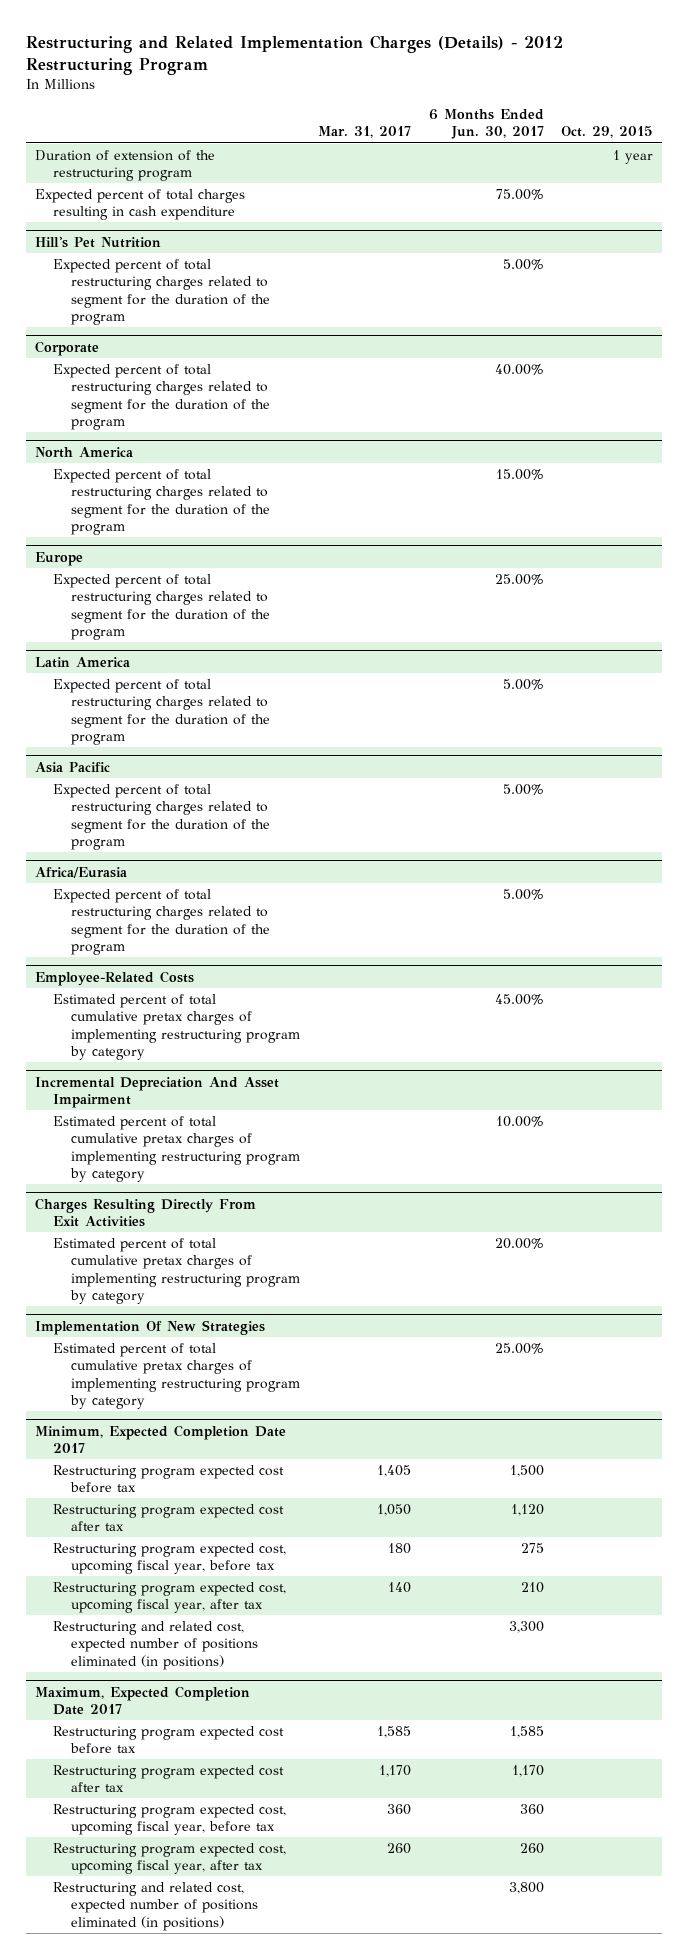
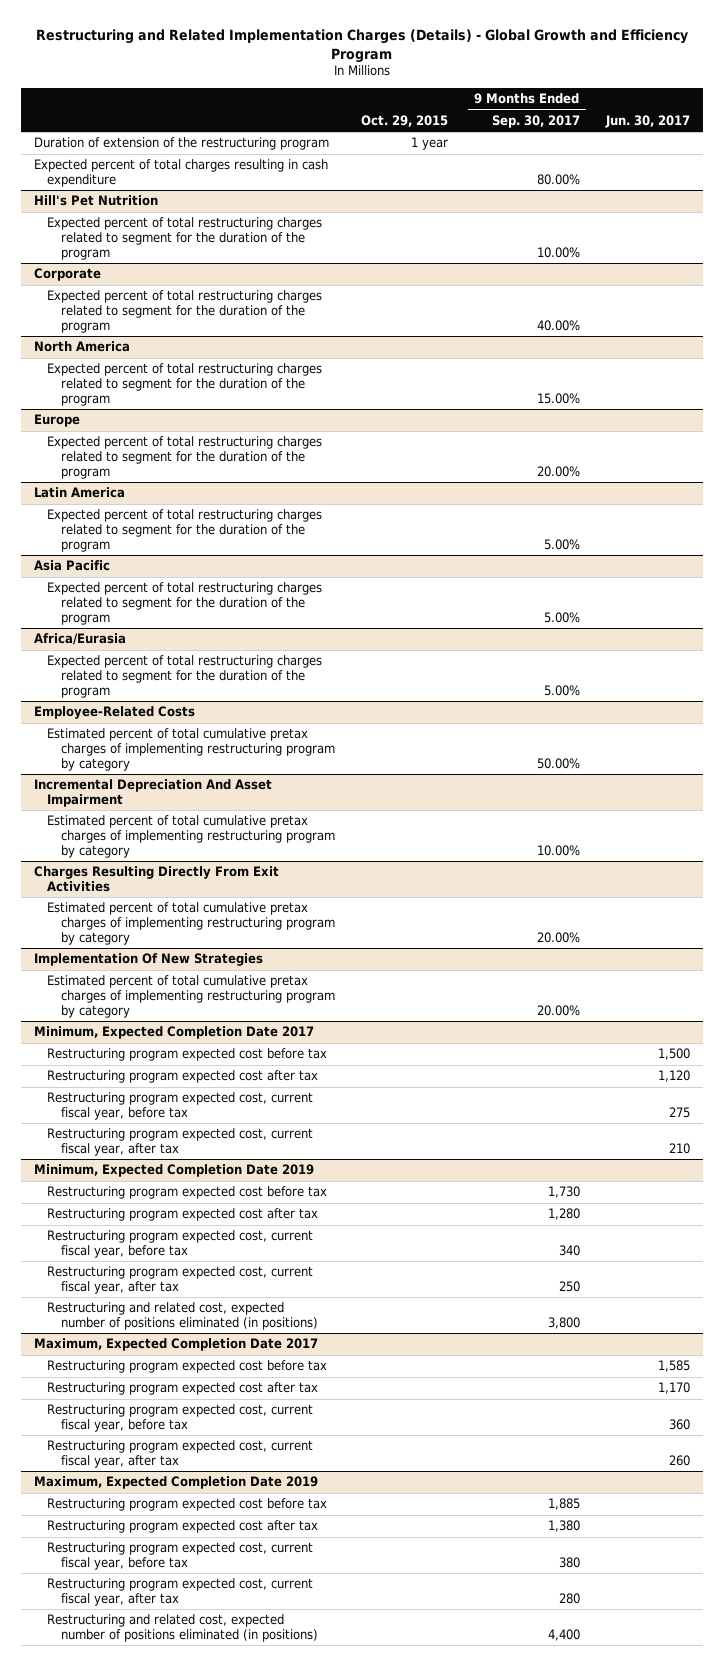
- Restructuring and Related Implementation Charges (Details) - 2012 Restructuring Program
+ Restructuring and Related Implementation Charges (Details) - Global Growth and Efficiency Program
- | Mar. 31, 2017 | 6 Months Ended Jun. 30, 2017 | Oct. 29, 2015
+ | Oct. 29, 2015 | 9 Months Ended Sep. 30, 2017 | Jun. 30, 2017
@ Minimum, Expected Completion Date 2017
- Restructuring program expected cost, upcoming fiscal year, before tax | 180 | 275 |
- Restructuring program expected cost, upcoming fiscal year, after tax | 140 | 210 |
- Restructuring and related cost, expected number of positions eliminated (in positions) | | 3,300 |
+ Restructuring program expected cost, current fiscal year, before tax | | | 275
+ Restructuring program expected cost, current fiscal year, after tax | | | 210
+ Minimum, Expected Completion Date 2019
+ Restructuring program expected cost before tax | | 1,730 |
+ Restructuring program expected cost after tax | | 1,280 |
+ Restructuring program expected cost, current fiscal year, before tax | | 340 |
+ Restructuring program expected cost, current fiscal year, after tax | | 250 |
+ Restructuring and related cost, expected number of positions eliminated (in positions) | | 3,800 |
@ Maximum, Expected Completion Date 2017
- Restructuring program expected cost, upcoming fiscal year, before tax | 360 | 360 |
- Restructuring program expected cost, upcoming fiscal year, after tax | 260 | 260 |
- Restructuring and related cost, expected number of positions eliminated (in positions) | | 3,800 |
+ Restructuring program expected cost, current fiscal year, before tax | | | 360
+ Restructuring program expected cost, current fiscal year, after tax | | | 260
+ Maximum, Expected Completion Date 2019
+ Restructuring program expected cost before tax | | 1,885 |
+ Restructuring program expected cost after tax | | 1,380 |
+ Restructuring program expected cost, current fiscal year, before tax | | 380 |
+ Restructuring program expected cost, current fiscal year, after tax | | 280 |
+ Restructuring and related cost, expected number of positions eliminated (in positions) | | 4,400 |

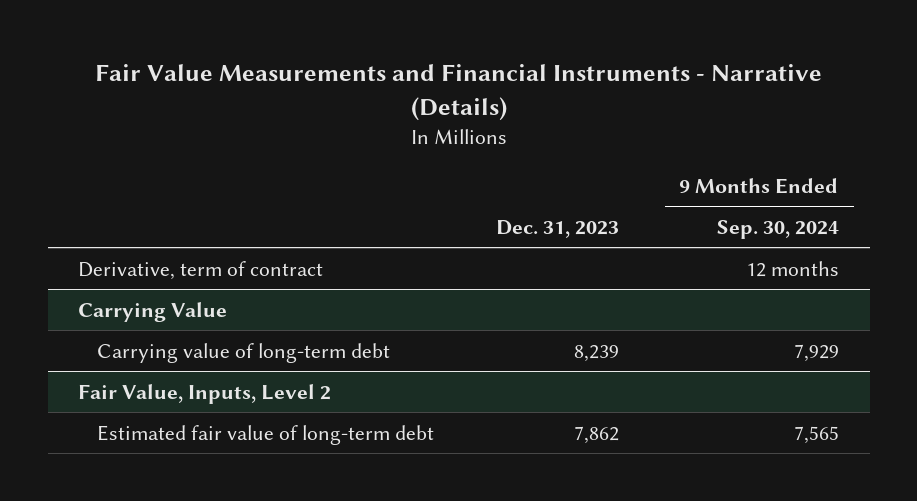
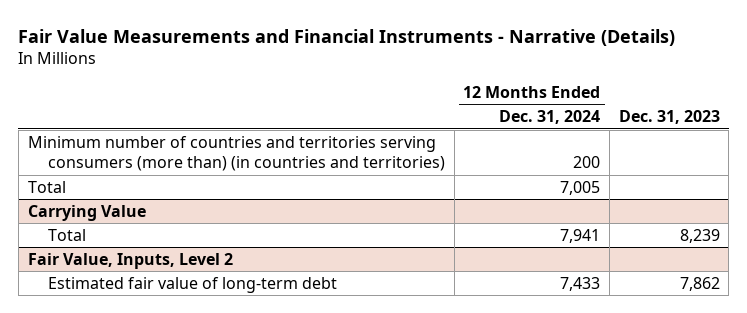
- | Dec. 31, 2023 | 9 Months Ended Sep. 30, 2024
+ | 12 Months Ended Dec. 31, 2024 | Dec. 31, 2023
- Derivative, term of contract | | 12 months
+ Minimum number of countries and territories serving consumers (more than) (in countries and territories) | 200 |
+ Total | 7,005 |
@ Carrying Value
- Carrying value of long-term debt | 8,239 | 7,929
+ Total | 7,941 | 8,239

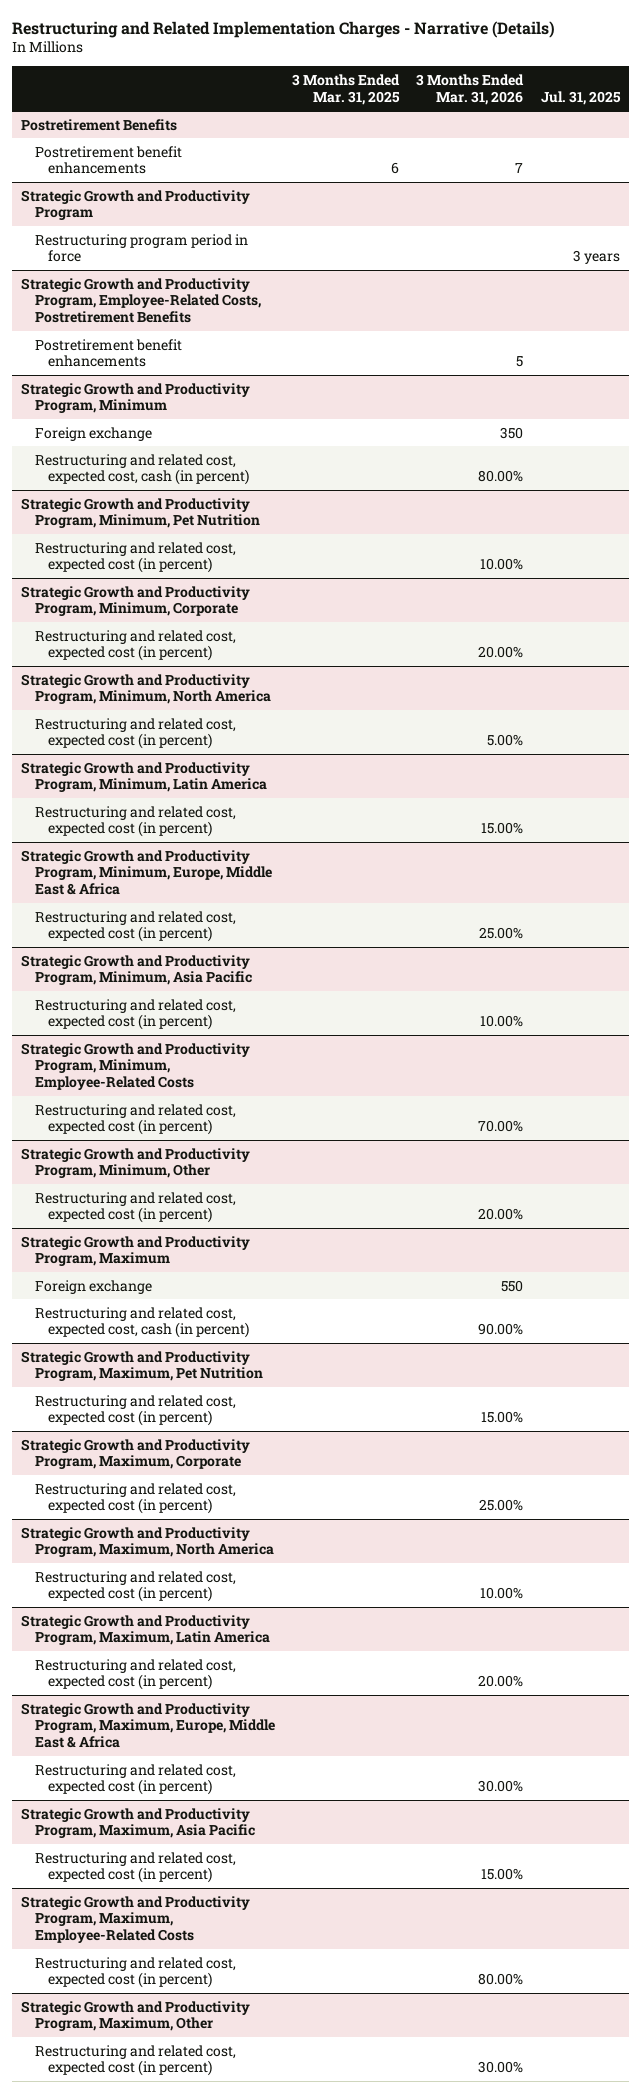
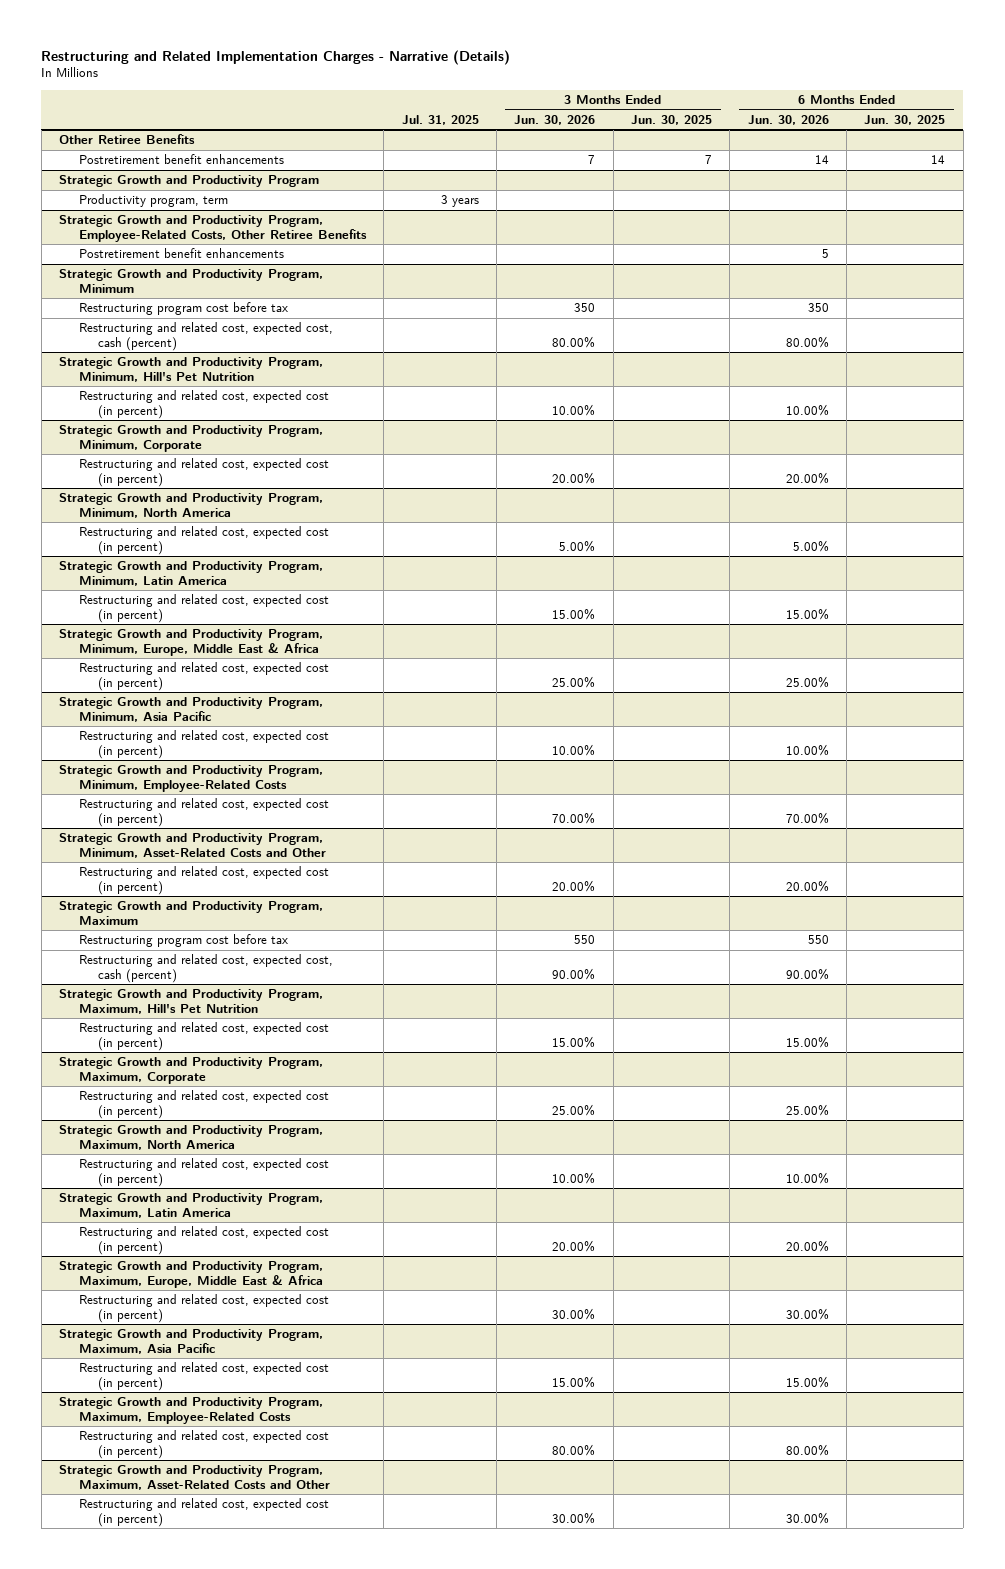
- | 3 Months Ended Mar. 31, 2025 | 3 Months Ended Mar. 31, 2026 | Jul. 31, 2025
+ | Jul. 31, 2025 | 3 Months Ended Jun. 30, 2026 | 3 Months Ended Jun. 30, 2025 | 6 Months Ended Jun. 30, 2026 | 6 Months Ended Jun. 30, 2025
- Postretirement Benefits
+ Other Retiree Benefits
@ Strategic Growth and Productivity Program
- Restructuring program period in force | | | 3 years
- Strategic Growth and Productivity Program, Employee-Related Costs, Postretirement Benefits
@ Strategic Growth and Productivity Program
+ Productivity program, term | 3 years | | | |
+ Strategic Growth and Productivity Program, Employee-Related Costs, Other Retiree Benefits
@ Strategic Growth and Productivity Program, Minimum
- Foreign exchange | | 350 |
- Restructuring and related cost, expected cost, cash (in percent) | | 80.00% |
- Strategic Growth and Productivity Program, Minimum, Pet Nutrition
@ Strategic Growth and Productivity Program, Minimum
+ Restructuring program cost before tax | | 350 | | 350 |
+ Restructuring and related cost, expected cost, cash (percent) | | 80.00% | | 80.00% |
+ Strategic Growth and Productivity Program, Minimum, Hill's Pet Nutrition
- Strategic Growth and Productivity Program, Minimum, Other
+ Strategic Growth and Productivity Program, Minimum, Asset-Related Costs and Other
@ Strategic Growth and Productivity Program, Maximum
- Foreign exchange | | 550 |
- Restructuring and related cost, expected cost, cash (in percent) | | 90.00% |
- Strategic Growth and Productivity Program, Maximum, Pet Nutrition
@ Strategic Growth and Productivity Program, Maximum
+ Restructuring program cost before tax | | 550 | | 550 |
+ Restructuring and related cost, expected cost, cash (percent) | | 90.00% | | 90.00% |
+ Strategic Growth and Productivity Program, Maximum, Hill's Pet Nutrition
- Strategic Growth and Productivity Program, Maximum, Other
+ Strategic Growth and Productivity Program, Maximum, Asset-Related Costs and Other

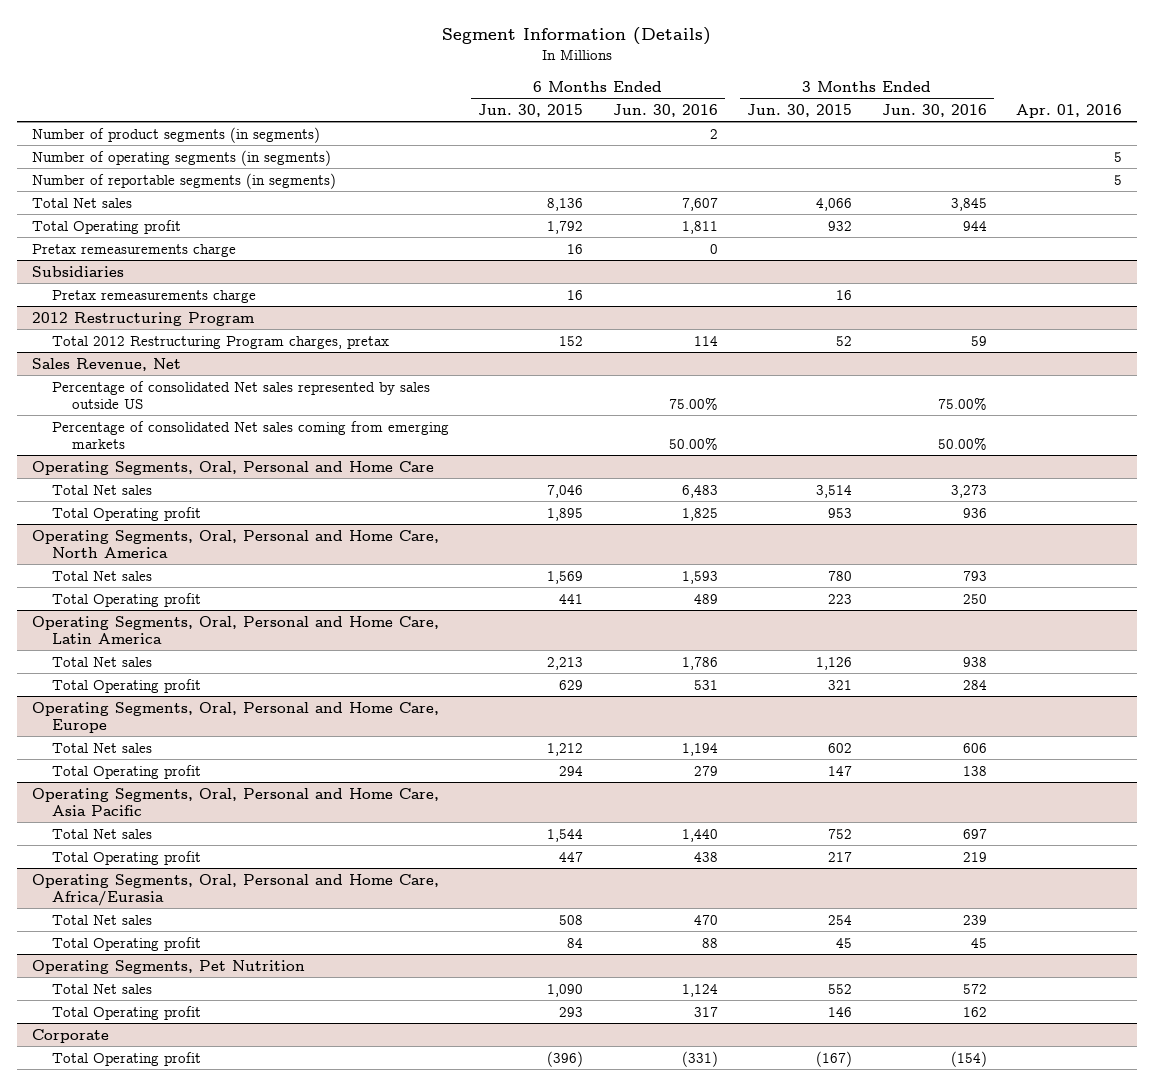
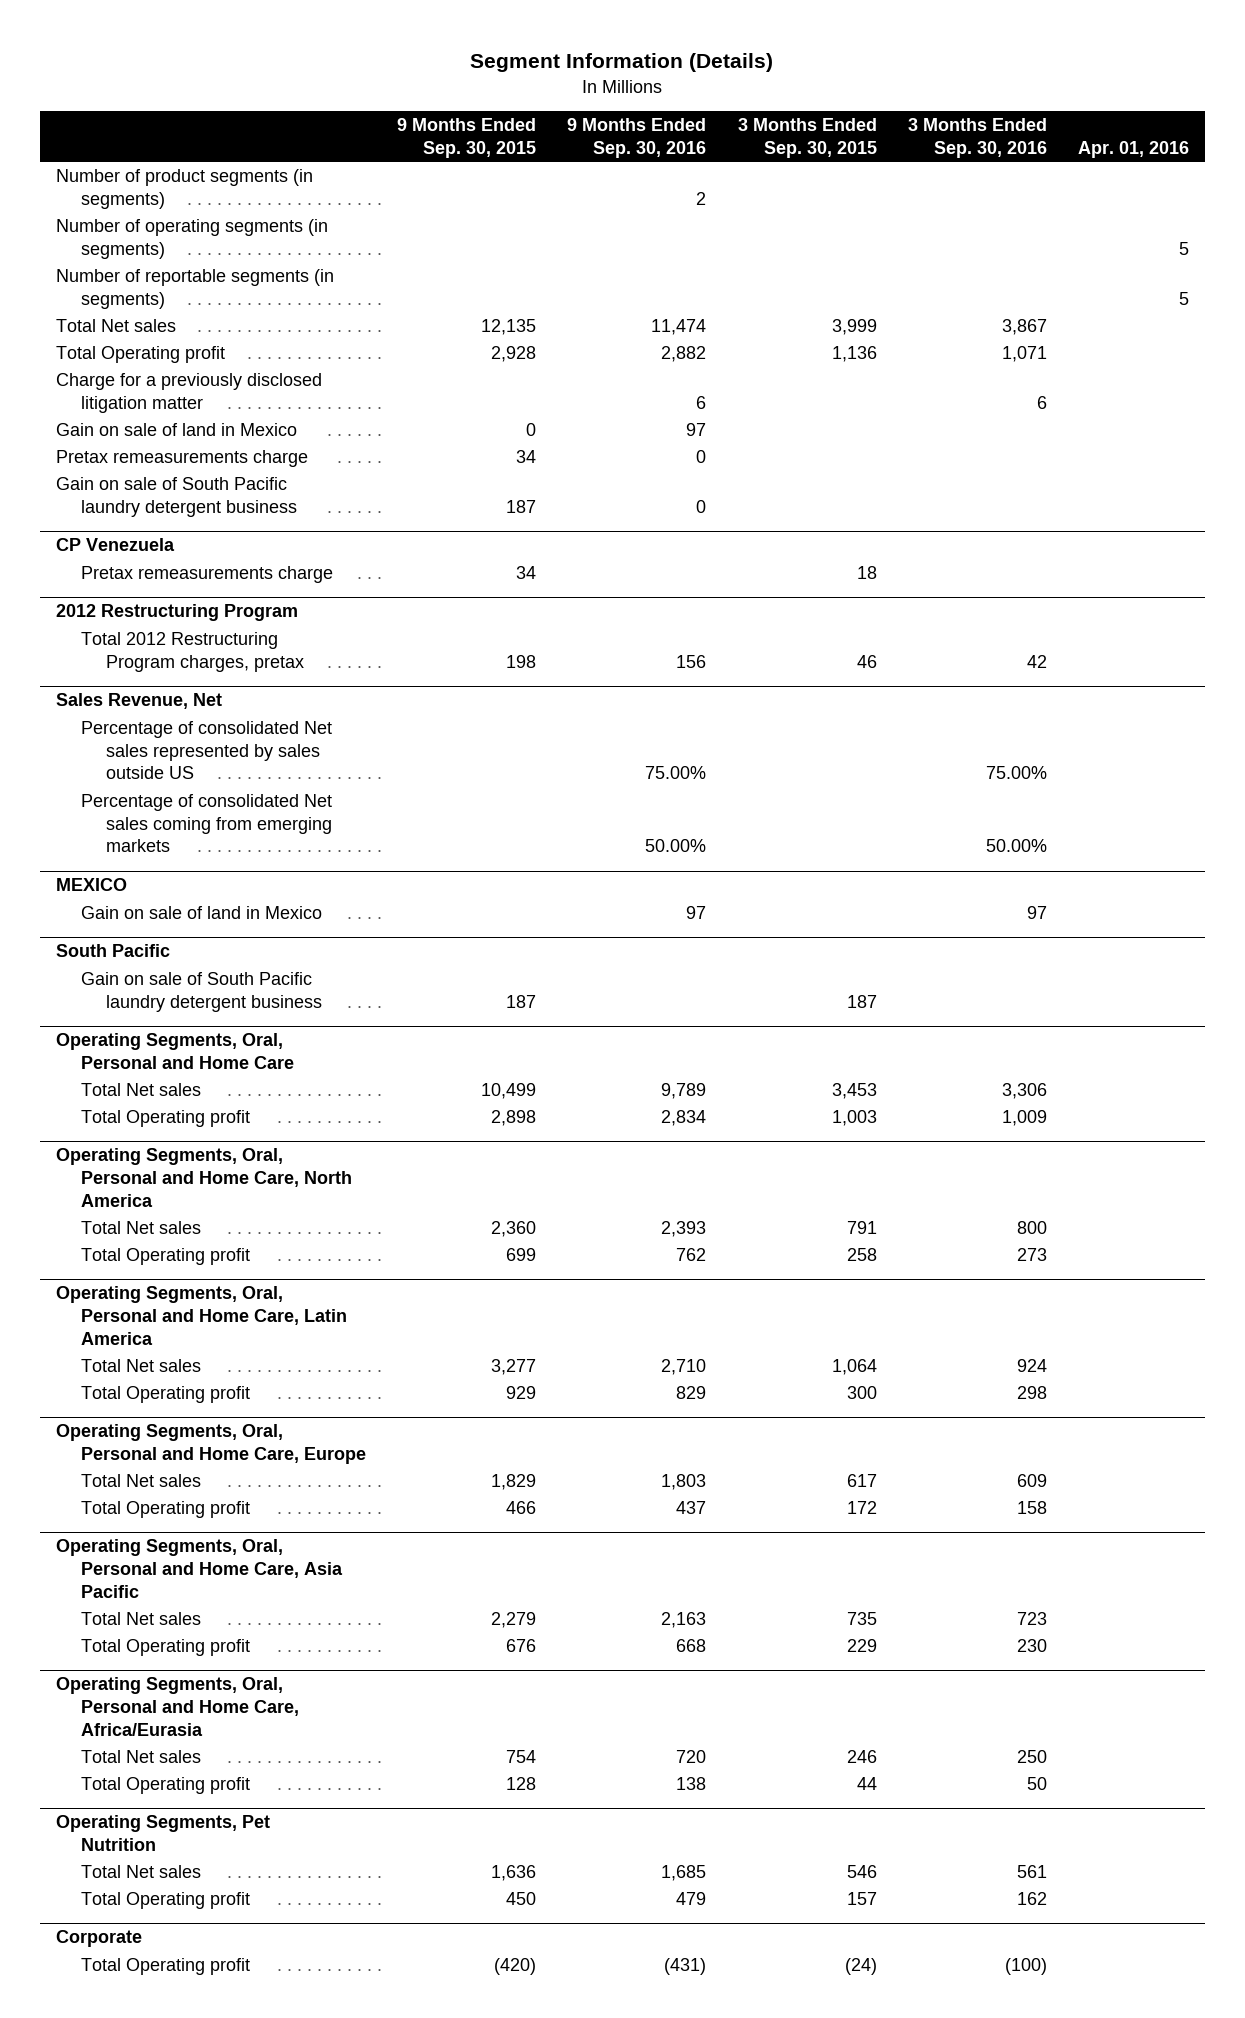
- | 6 Months Ended Jun. 30, 2015 | 6 Months Ended Jun. 30, 2016 | 3 Months Ended Jun. 30, 2015 | 3 Months Ended Jun. 30, 2016 | Apr. 01, 2016
+ | 9 Months Ended Sep. 30, 2015 | 9 Months Ended Sep. 30, 2016 | 3 Months Ended Sep. 30, 2015 | 3 Months Ended Sep. 30, 2016 | Apr. 01, 2016
+ Charge for a previously disclosed litigation matter | | 6 | | 6 |
+ Gain on sale of land in Mexico | 0 | 97 | | |
- Subsidiaries
+ Gain on sale of South Pacific laundry detergent business | 187 | 0 | | |
+ CP Venezuela
+ MEXICO
+ Gain on sale of land in Mexico | | 97 | | 97 |
+ South Pacific
+ Gain on sale of South Pacific laundry detergent business | 187 | | 187 | |

